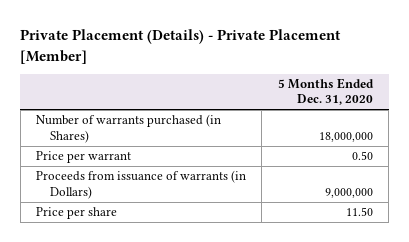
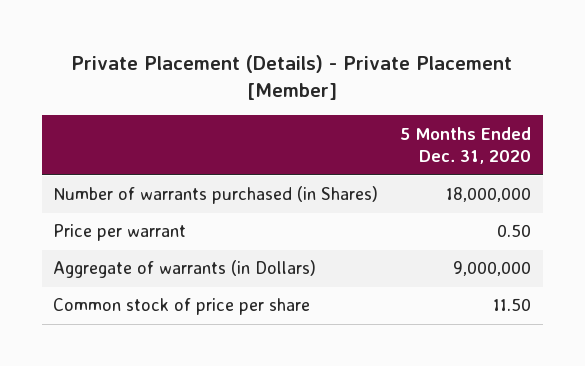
- Proceeds from issuance of warrants (in Dollars) | 9,000,000
- Price per share | 11.50
+ Aggregate of warrants (in Dollars) | 9,000,000
+ Common stock of price per share | 11.50

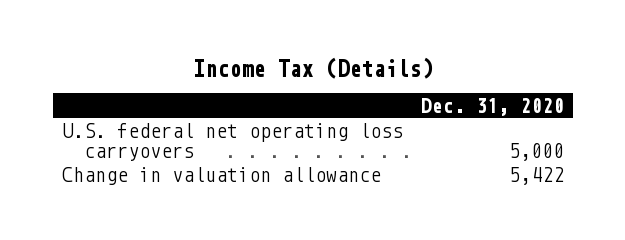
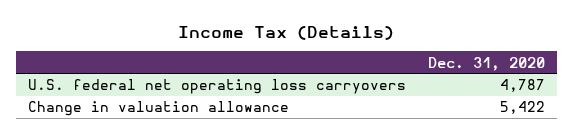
- U.S. federal net operating loss carryovers | 5,000
+ U.S. federal net operating loss carryovers | 4,787

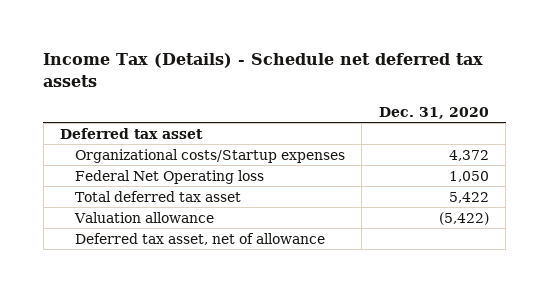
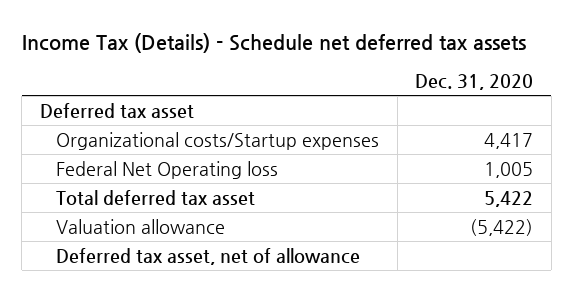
- Organizational costs/Startup expenses | 4,372
- Federal Net Operating loss | 1,050
+ Organizational costs/Startup expenses | 4,417
+ Federal Net Operating loss | 1,005

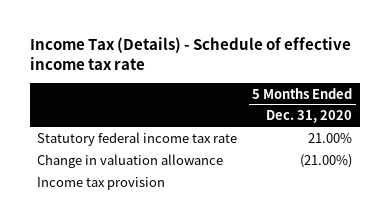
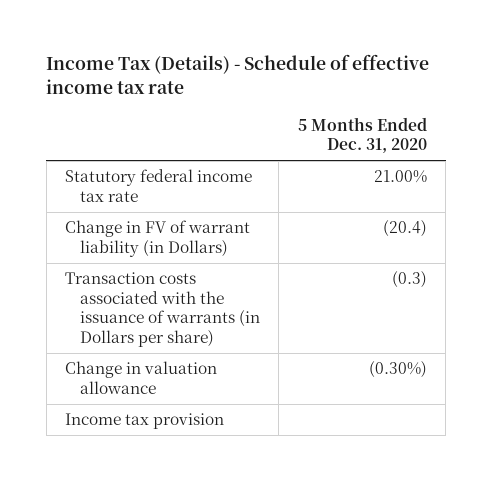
- Change in valuation allowance | (21.00%)
+ Change in FV of warrant liability (in Dollars) | (20.4)
+ Transaction costs associated with the issuance of warrants (in Dollars per share) | (0.3)
+ Change in valuation allowance | (0.30%)

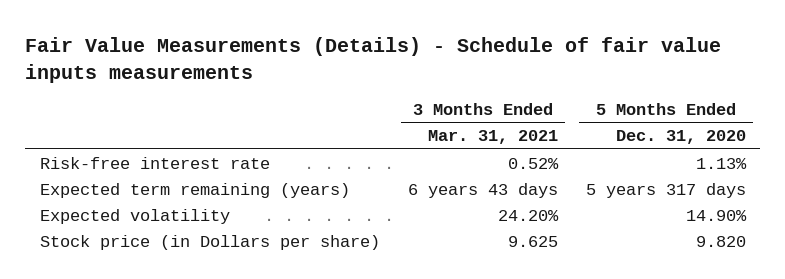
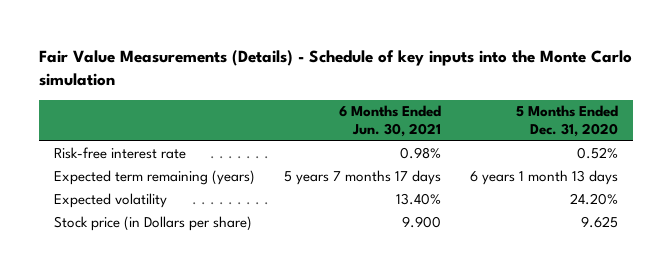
- Fair Value Measurements (Details) - Schedule of fair value inputs measurements
+ Fair Value Measurements (Details) - Schedule of key inputs into the Monte Carlo simulation
- | 3 Months Ended Mar. 31, 2021 | 5 Months Ended Dec. 31, 2020
+ | 6 Months Ended Jun. 30, 2021 | 5 Months Ended Dec. 31, 2020
- Risk-free interest rate | 0.52% | 1.13%
- Expected term remaining (years) | 6 years 43 days | 5 years 317 days
- Expected volatility | 24.20% | 14.90%
- Stock price (in Dollars per share) | 9.625 | 9.820
+ Risk-free interest rate | 0.98% | 0.52%
+ Expected term remaining (years) | 5 years 7 months 17 days | 6 years 1 month 13 days
+ Expected volatility | 13.40% | 24.20%
+ Stock price (in Dollars per share) | 9.900 | 9.625

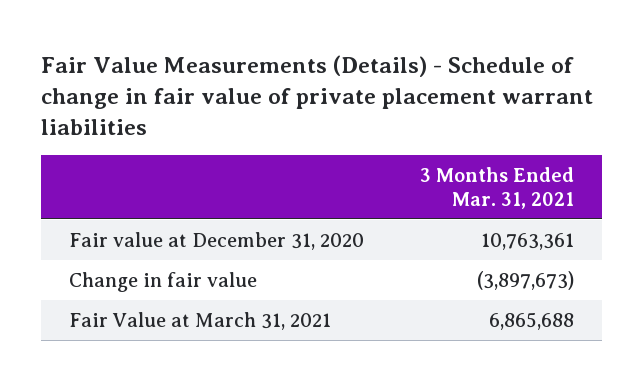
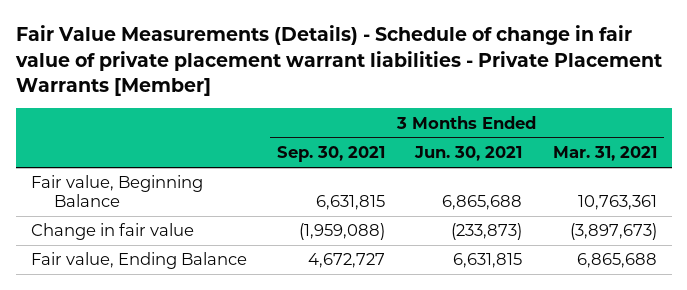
- Fair Value Measurements (Details) - Schedule of change in fair value of private placement warrant liabilities
+ Fair Value Measurements (Details) - Schedule of change in fair value of private placement warrant liabilities - Private Placement Warrants [Member]
- | 3 Months Ended Mar. 31, 2021
+ | 3 Months Ended Sep. 30, 2021 | 3 Months Ended Jun. 30, 2021 | 3 Months Ended Mar. 31, 2021
- Fair value at December 31, 2020 | 10,763,361
+ Fair value, Beginning Balance | 6,631,815 | 6,865,688 | 10,763,361
- Fair Value at March 31, 2021 | 6,865,688
+ Fair value, Ending Balance | 4,672,727 | 6,631,815 | 6,865,688

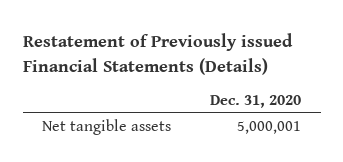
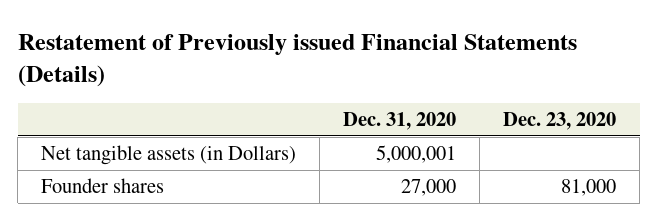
- | Dec. 31, 2020
+ | Dec. 31, 2020 | Dec. 23, 2020
- Net tangible assets | 5,000,001
+ Net tangible assets (in Dollars) | 5,000,001 |
+ Founder shares | 27,000 | 81,000

